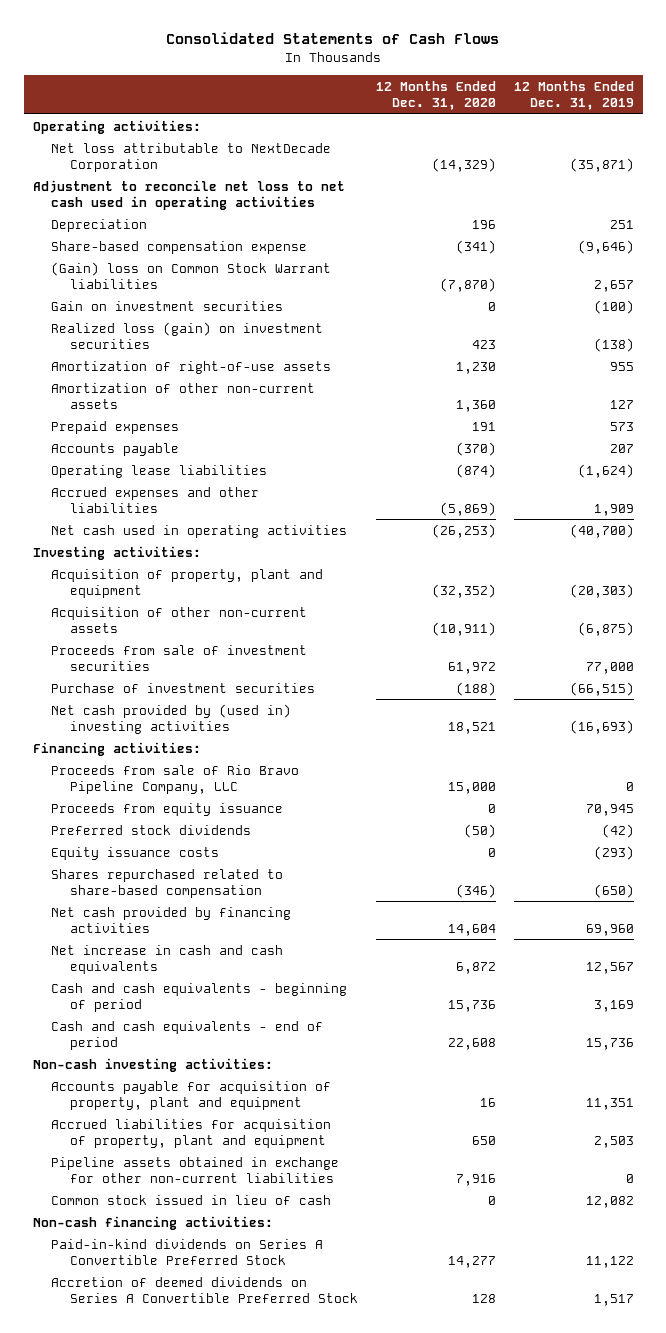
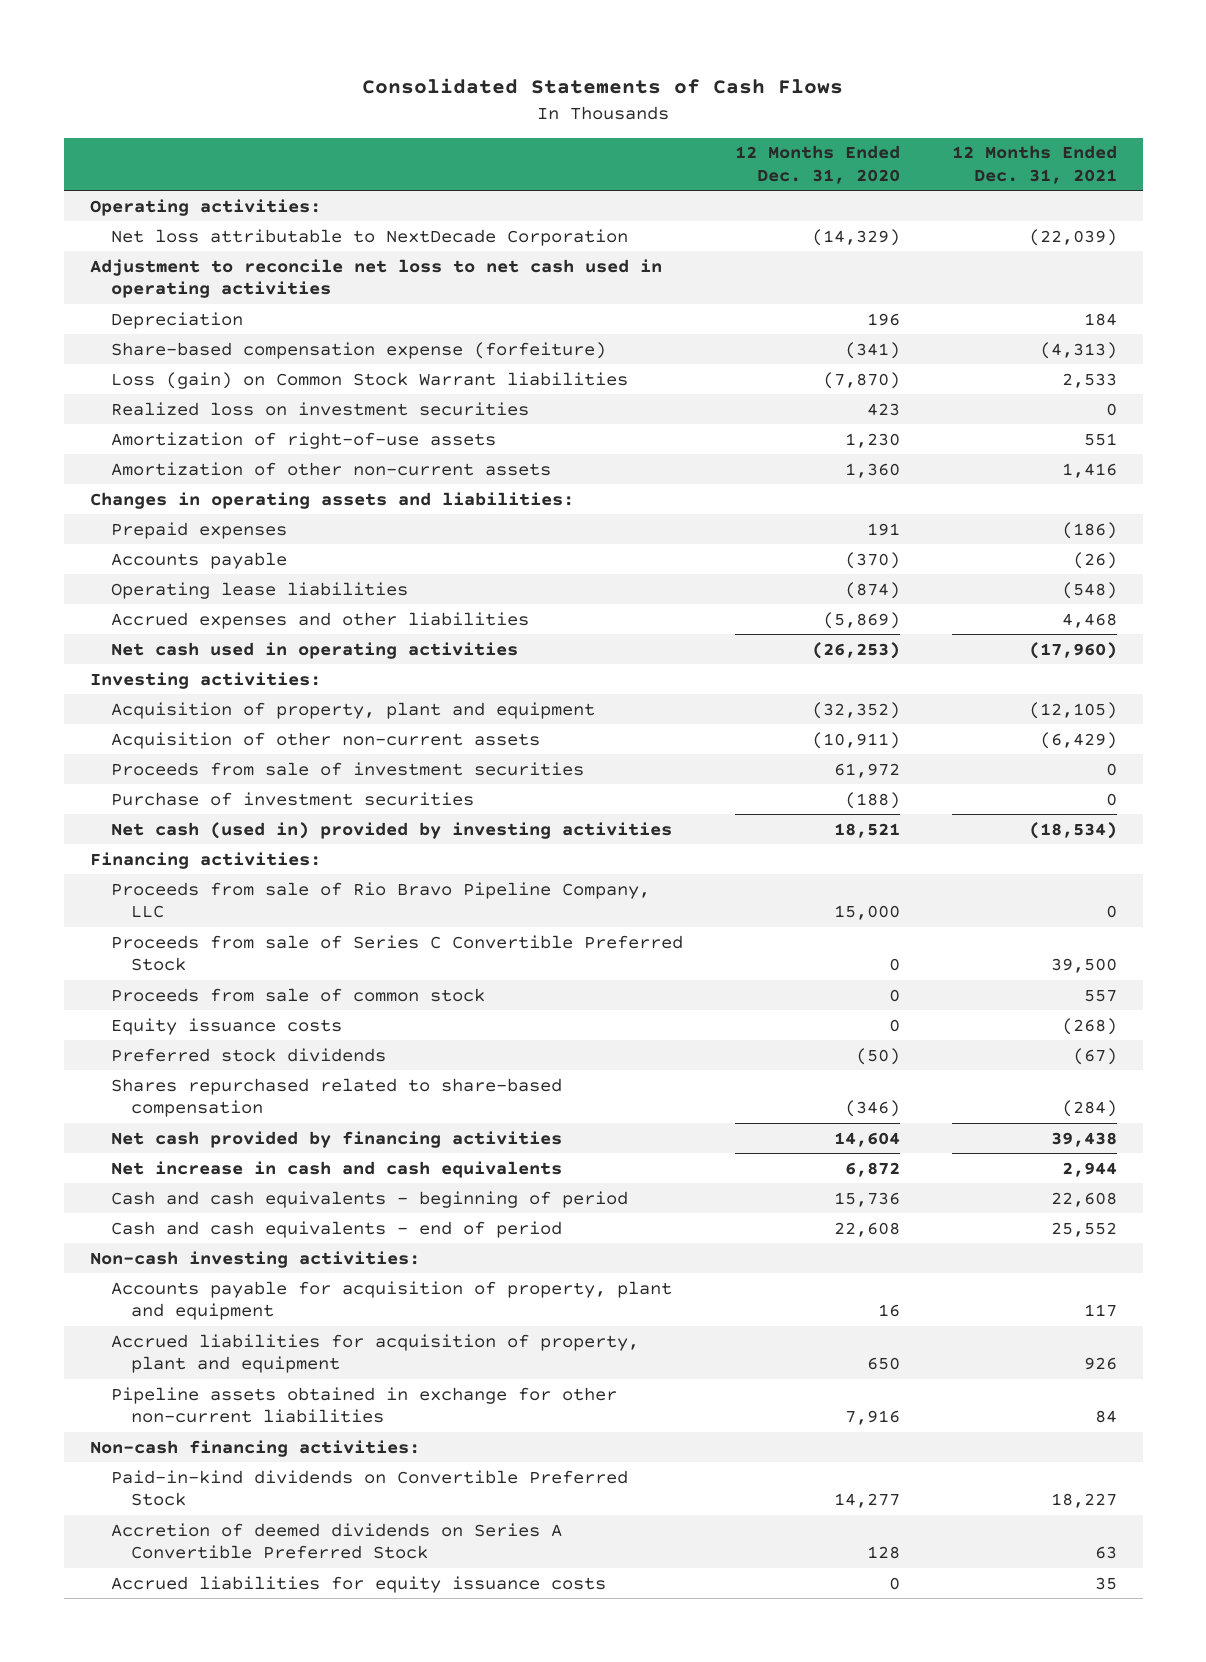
- | 12 Months Ended Dec. 31, 2020 | 12 Months Ended Dec. 31, 2019
+ | 12 Months Ended Dec. 31, 2020 | 12 Months Ended Dec. 31, 2021
- Share-based compensation expense | (341) | (9,646)
- (Gain) loss on Common Stock Warrant liabilities | (7,870) | 2,657
- Gain on investment securities | 0 | (100)
- Realized loss (gain) on investment securities | 423 | (138)
+ Share-based compensation expense (forfeiture) | (341) | (4,313)
+ Loss (gain) on Common Stock Warrant liabilities | (7,870) | 2,533
+ Realized loss on investment securities | 423 | 0
+ Changes in operating assets and liabilities:
- Net cash provided by (used in) investing activities | 18,521 | (16,693)
+ Net cash (used in) provided by investing activities | 18,521 | (18,534)
- Proceeds from equity issuance | 0 | 70,945
+ Proceeds from sale of Series C Convertible Preferred Stock | 0 | 39,500
+ Proceeds from sale of common stock | 0 | 557
moved down: Preferred stock dividends | (50) | (67)
- Common stock issued in lieu of cash | 0 | 12,082
- Paid-in-kind dividends on Series A Convertible Preferred Stock | 14,277 | 11,122
+ Paid-in-kind dividends on Convertible Preferred Stock | 14,277 | 18,227
+ Accrued liabilities for equity issuance costs | 0 | 35

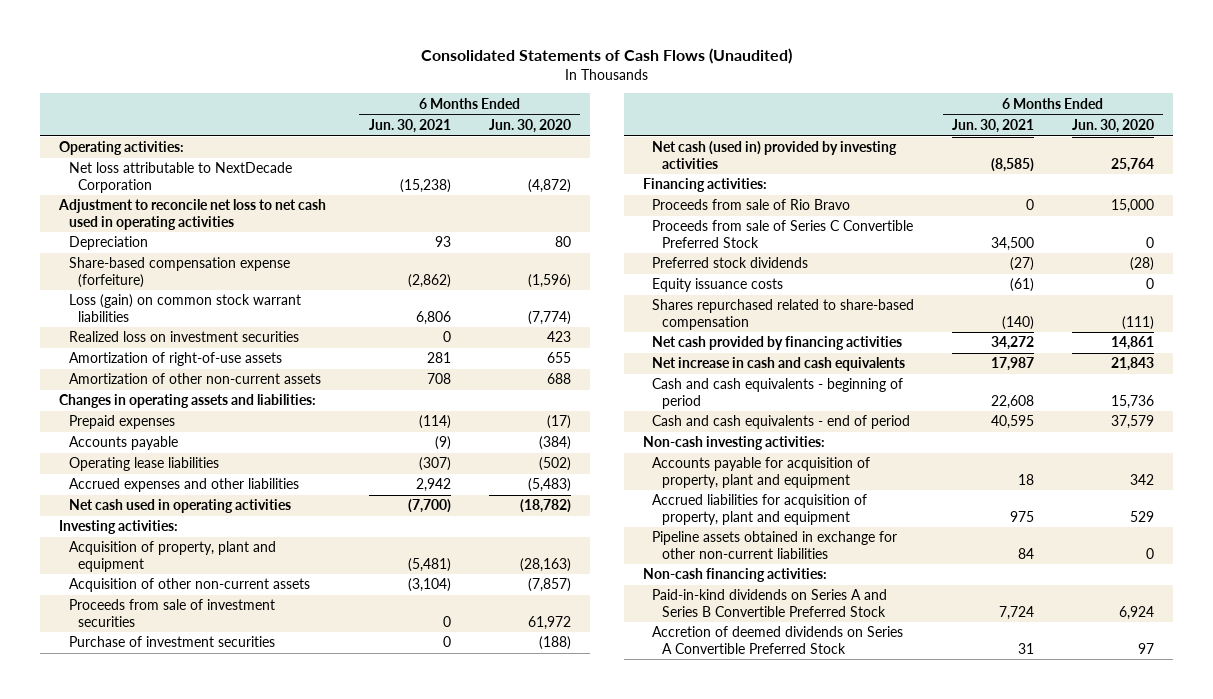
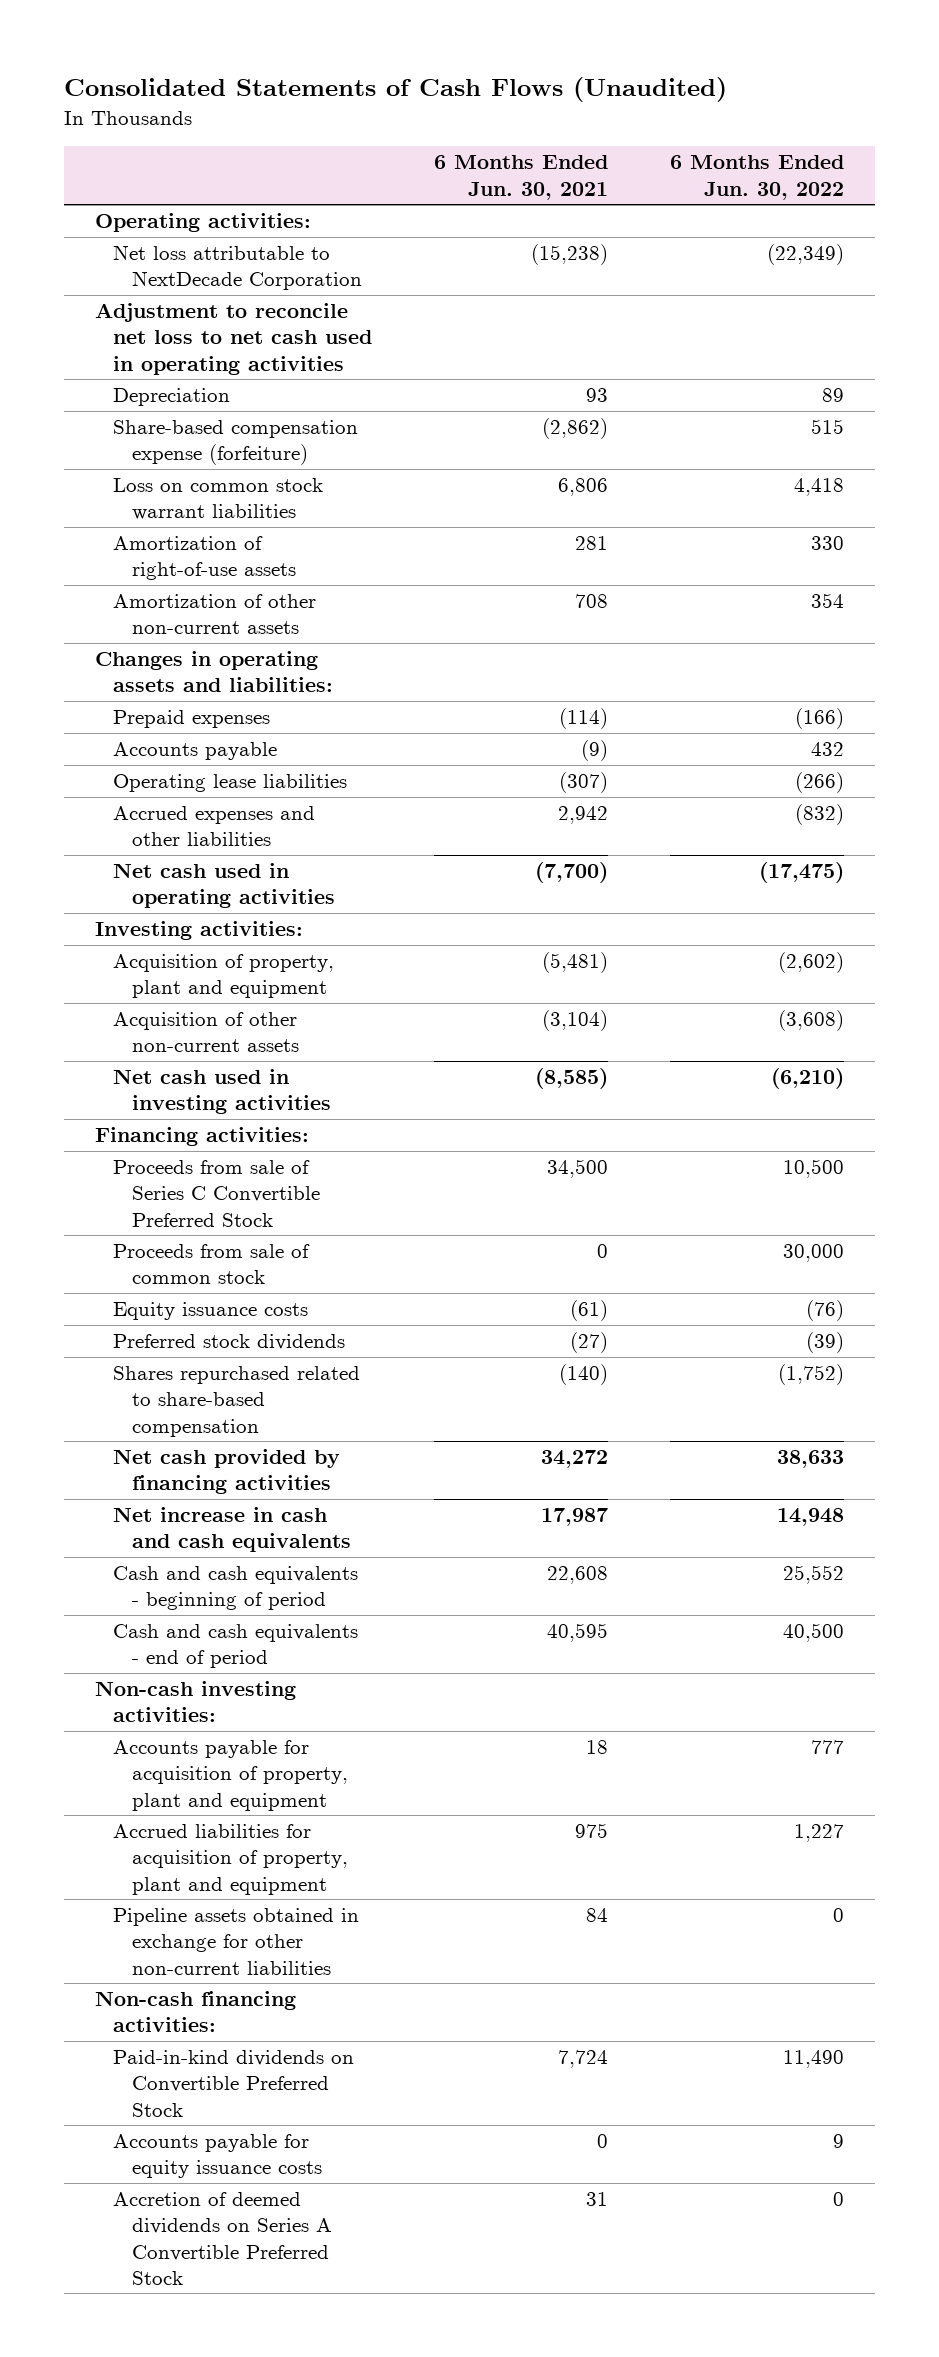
- | 6 Months Ended Jun. 30, 2021 | 6 Months Ended Jun. 30, 2020
+ | 6 Months Ended Jun. 30, 2021 | 6 Months Ended Jun. 30, 2022
- Loss (gain) on common stock warrant liabilities | 6,806 | (7,774)
- Realized loss on investment securities | 0 | 423
+ Loss on common stock warrant liabilities | 6,806 | 4,418
- Proceeds from sale of investment securities | 0 | 61,972
- Purchase of investment securities | 0 | (188)
- Net cash (used in) provided by investing activities | (8,585) | 25,764
+ Net cash used in investing activities | (8,585) | (6,210)
- Proceeds from sale of Rio Bravo | 0 | 15,000
+ Proceeds from sale of common stock | 0 | 30,000
moved down: Preferred stock dividends | (27) | (39)
- Paid-in-kind dividends on Series A and Series B Convertible Preferred Stock | 7,724 | 6,924
+ Paid-in-kind dividends on Convertible Preferred Stock | 7,724 | 11,490
+ Accounts payable for equity issuance costs | 0 | 9

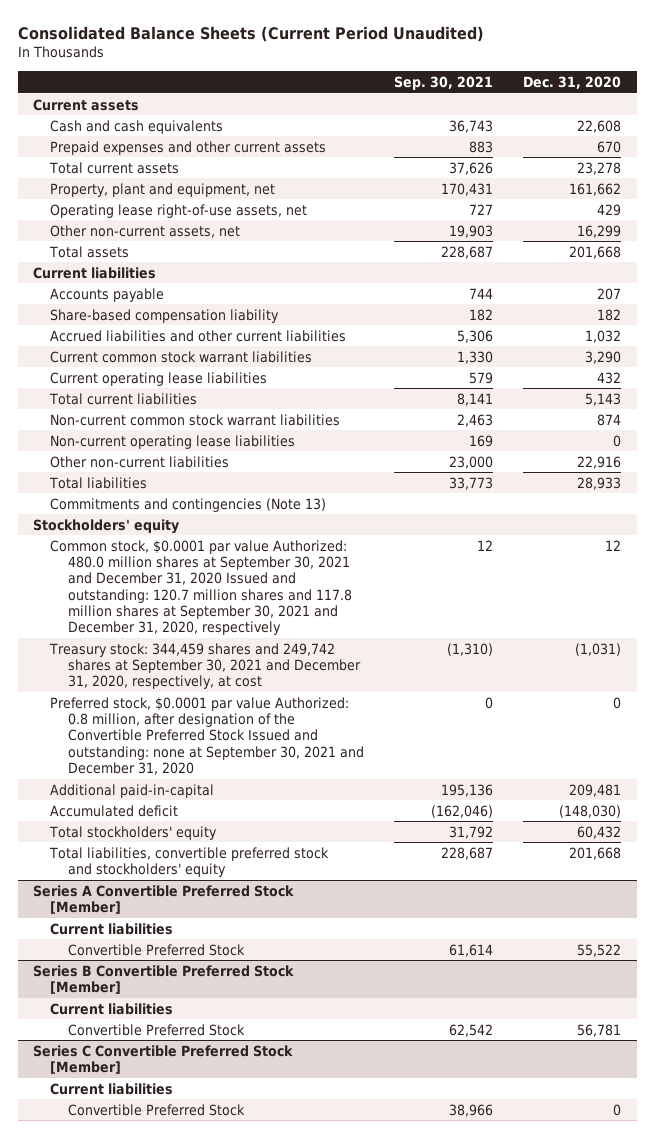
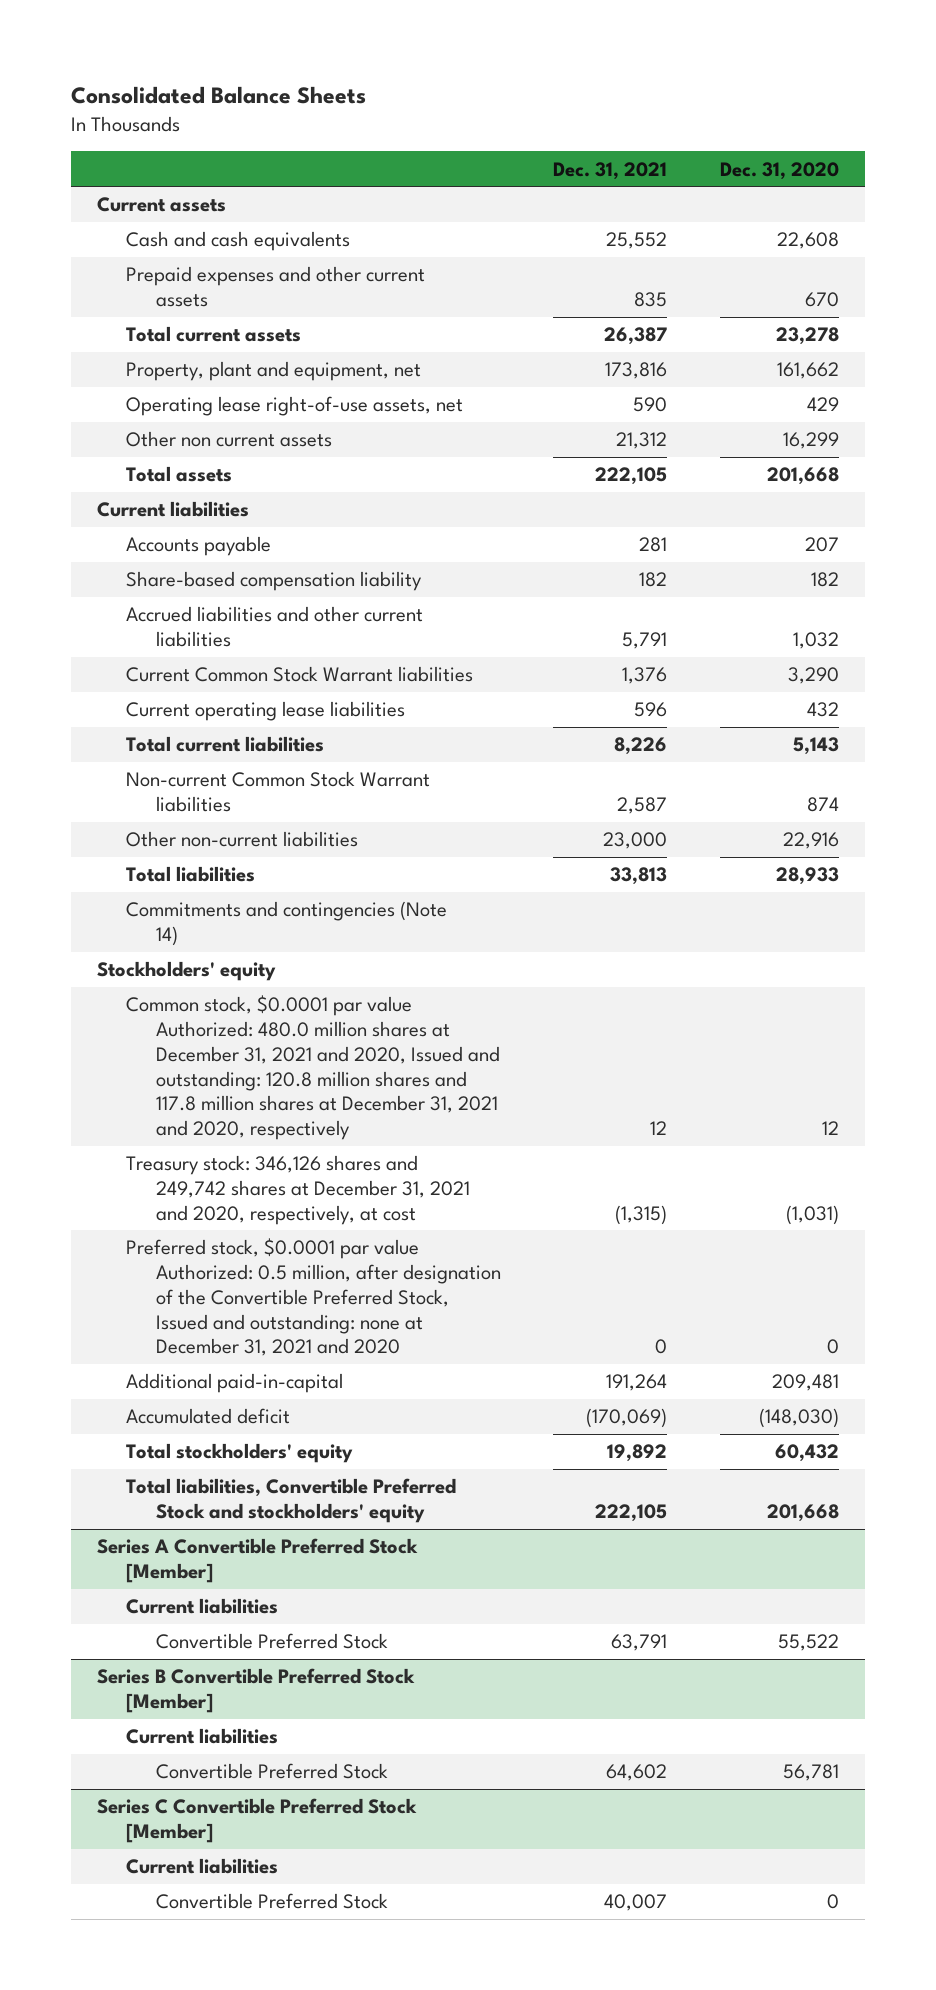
- Consolidated Balance Sheets (Current Period Unaudited)
+ Consolidated Balance Sheets
- | Sep. 30, 2021 | Dec. 31, 2020
+ | Dec. 31, 2021 | Dec. 31, 2020
- Other non-current assets, net | 19,903 | 16,299
+ Other non current assets | 21,312 | 16,299
- Current common stock warrant liabilities | 1,330 | 3,290
+ Current Common Stock Warrant liabilities | 1,376 | 3,290
- Non-current common stock warrant liabilities | 2,463 | 874
- Non-current operating lease liabilities | 169 | 0
+ Non-current Common Stock Warrant liabilities | 2,587 | 874
- Commitments and contingencies (Note 13)
+ Commitments and contingencies (Note 14)
- Common stock, $0.0001 par value Authorized: 480.0 million shares at September 30, 2021 and December 31, 2020 Issued and outstanding: 120.7 million shares and 117.8 million shares at September 30, 2021 and December 31, 2020, respectively | 12 | 12
- Treasury stock: 344,459 shares and 249,742 shares at September 30, 2021 and December 31, 2020, respectively, at cost | (1,310) | (1,031)
- Preferred stock, $0.0001 par value Authorized: 0.8 million, after designation of the Convertible Preferred Stock Issued and outstanding: none at September 30, 2021 and December 31, 2020 | 0 | 0
+ Common stock, $0.0001 par value Authorized: 480.0 million shares at December 31, 2021 and 2020, Issued and outstanding: 120.8 million shares and 117.8 million shares at December 31, 2021 and 2020, respectively | 12 | 12
+ Treasury stock: 346,126 shares and 249,742 shares at December 31, 2021 and 2020, respectively, at cost | (1,315) | (1,031)
+ Preferred stock, $0.0001 par value Authorized: 0.5 million, after designation of the Convertible Preferred Stock, Issued and outstanding: none at December 31, 2021 and 2020 | 0 | 0
- Total liabilities, convertible preferred stock and stockholders' equity | 228,687 | 201,668
+ Total liabilities, Convertible Preferred Stock and stockholders' equity | 222,105 | 201,668

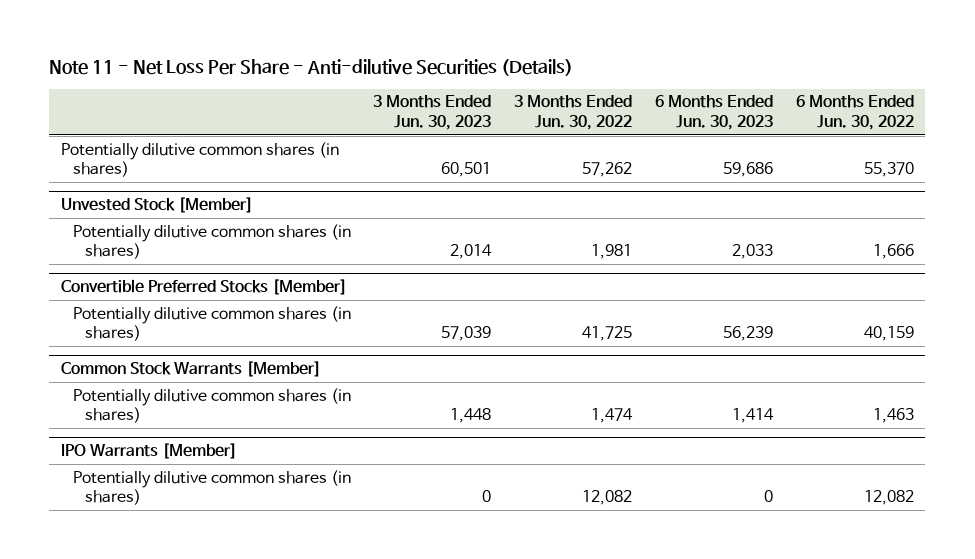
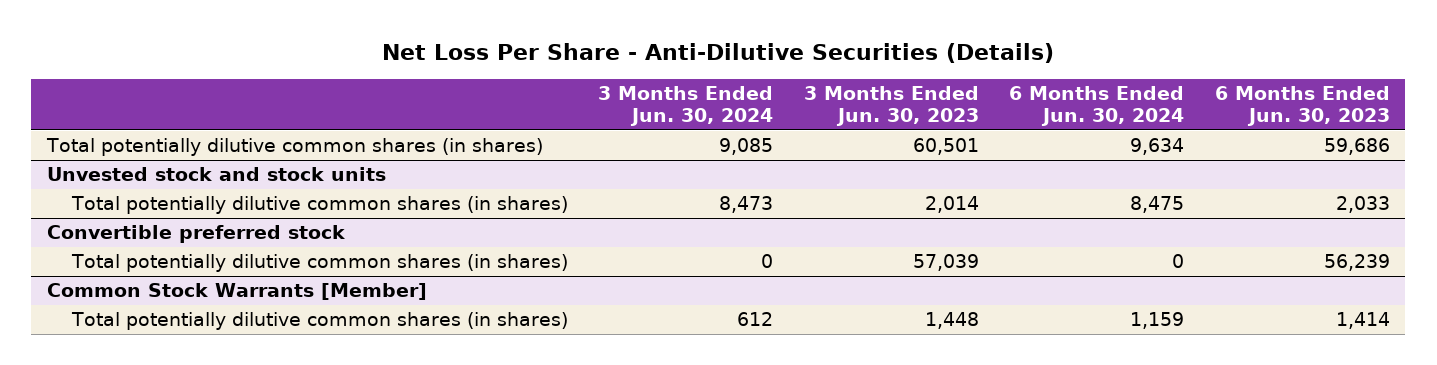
- Note 11 - Net Loss Per Share - Anti-dilutive Securities (Details)
+ Net Loss Per Share - Anti-Dilutive Securities (Details)
- | 3 Months Ended Jun. 30, 2023 | 3 Months Ended Jun. 30, 2022 | 6 Months Ended Jun. 30, 2023 | 6 Months Ended Jun. 30, 2022
+ | 3 Months Ended Jun. 30, 2024 | 3 Months Ended Jun. 30, 2023 | 6 Months Ended Jun. 30, 2024 | 6 Months Ended Jun. 30, 2023
- Potentially dilutive common shares (in shares) | 60,501 | 57,262 | 59,686 | 55,370
- Unvested Stock [Member]
- Potentially dilutive common shares (in shares) | 2,014 | 1,981 | 2,033 | 1,666
- Convertible Preferred Stocks [Member]
- Potentially dilutive common shares (in shares) | 57,039 | 41,725 | 56,239 | 40,159
+ Total potentially dilutive common shares (in shares) | 9,085 | 60,501 | 9,634 | 59,686
+ Unvested stock and stock units
+ Total potentially dilutive common shares (in shares) | 8,473 | 2,014 | 8,475 | 2,033
+ Convertible preferred stock
+ Total potentially dilutive common shares (in shares) | 0 | 57,039 | 0 | 56,239
@ Common Stock Warrants [Member]
- Potentially dilutive common shares (in shares) | 1,448 | 1,474 | 1,414 | 1,463
- IPO Warrants [Member]
- Potentially dilutive common shares (in shares) | 0 | 12,082 | 0 | 12,082
@ Common Stock Warrants [Member]
+ Total potentially dilutive common shares (in shares) | 612 | 1,448 | 1,159 | 1,414

